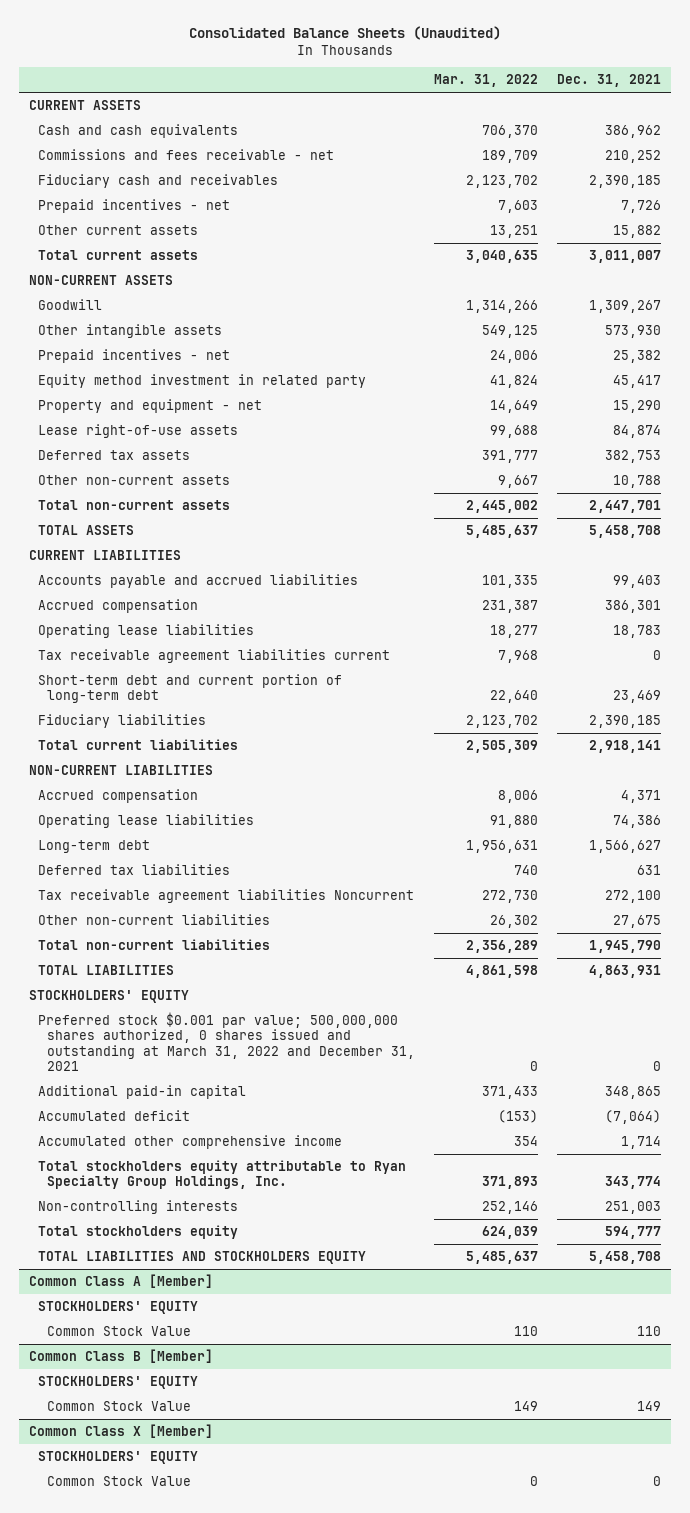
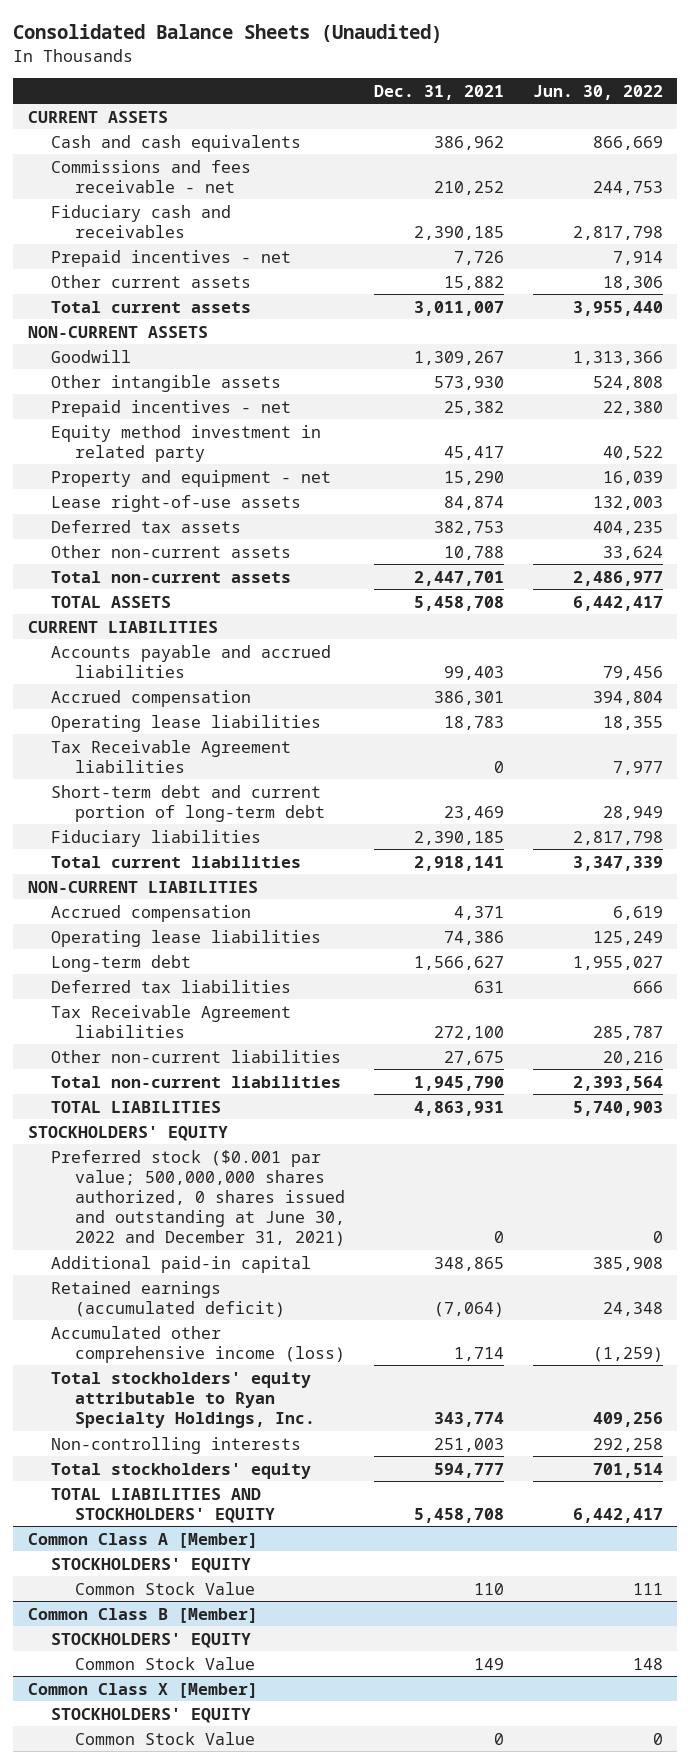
- | Mar. 31, 2022 | Dec. 31, 2021
+ | Dec. 31, 2021 | Jun. 30, 2022
- Tax receivable agreement liabilities current | 7,968 | 0
+ Tax Receivable Agreement liabilities | 0 | 7,977
- Tax receivable agreement liabilities Noncurrent | 272,730 | 272,100
+ Tax Receivable Agreement liabilities | 272,100 | 285,787
- Preferred stock $0.001 par value; 500,000,000 shares authorized, 0 shares issued and outstanding at March 31, 2022 and December 31, 2021 | 0 | 0
+ Preferred stock ($0.001 par value; 500,000,000 shares authorized, 0 shares issued and outstanding at June 30, 2022 and December 31, 2021) | 0 | 0
- Accumulated deficit | (153) | (7,064)
- Accumulated other comprehensive income | 354 | 1,714
- Total stockholders equity attributable to Ryan Specialty Group Holdings, Inc. | 371,893 | 343,774
+ Retained earnings (accumulated deficit) | (7,064) | 24,348
+ Accumulated other comprehensive income (loss) | 1,714 | (1,259)
+ Total stockholders' equity attributable to Ryan Specialty Holdings, Inc. | 343,774 | 409,256
- Total stockholders equity | 624,039 | 594,777
- TOTAL LIABILITIES AND STOCKHOLDERS EQUITY | 5,485,637 | 5,458,708
+ Total stockholders' equity | 594,777 | 701,514
+ TOTAL LIABILITIES AND STOCKHOLDERS' EQUITY | 5,458,708 | 6,442,417

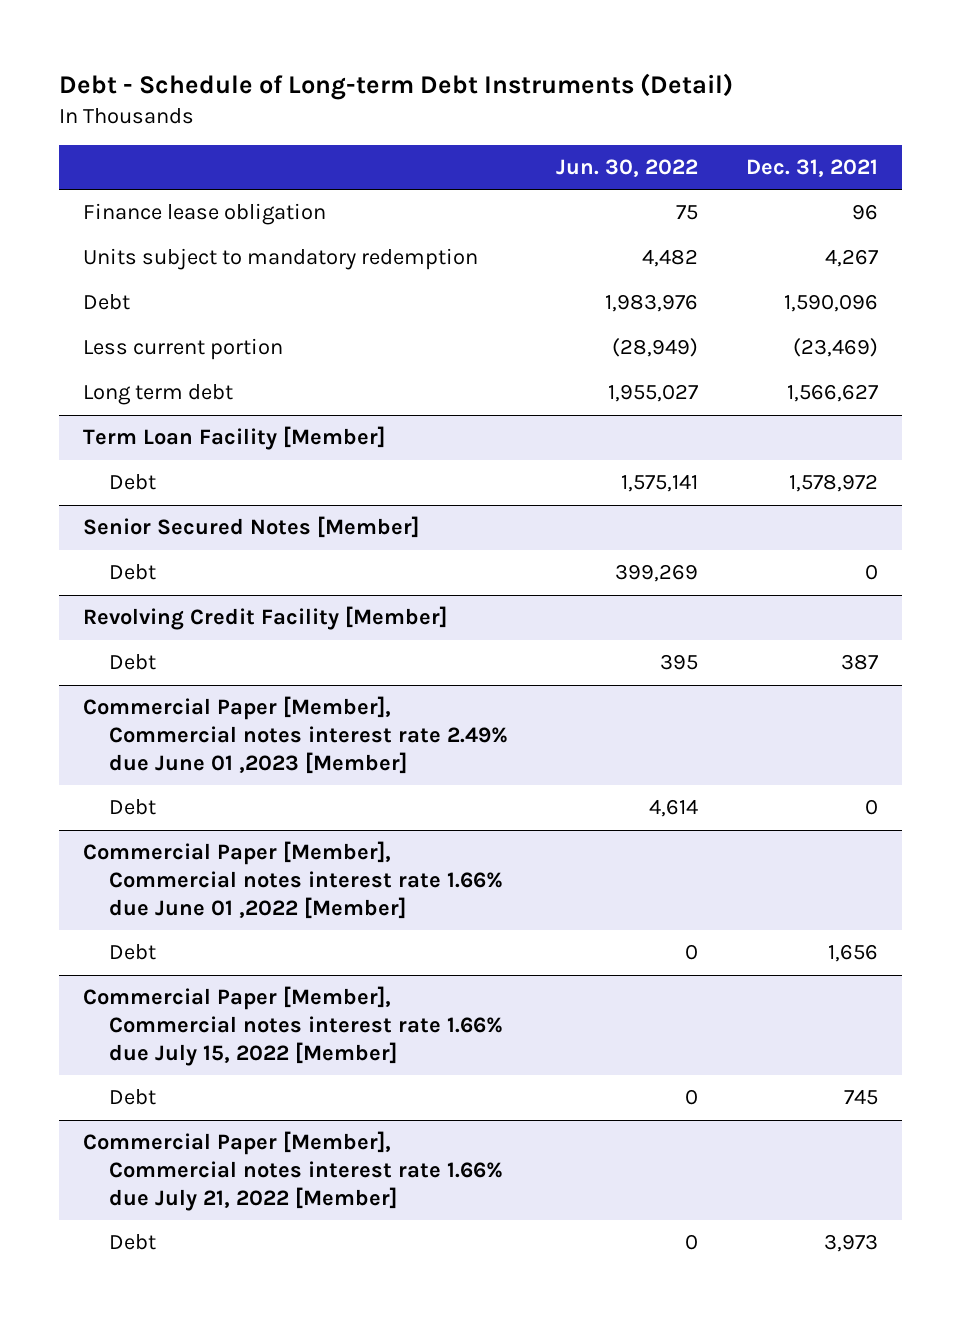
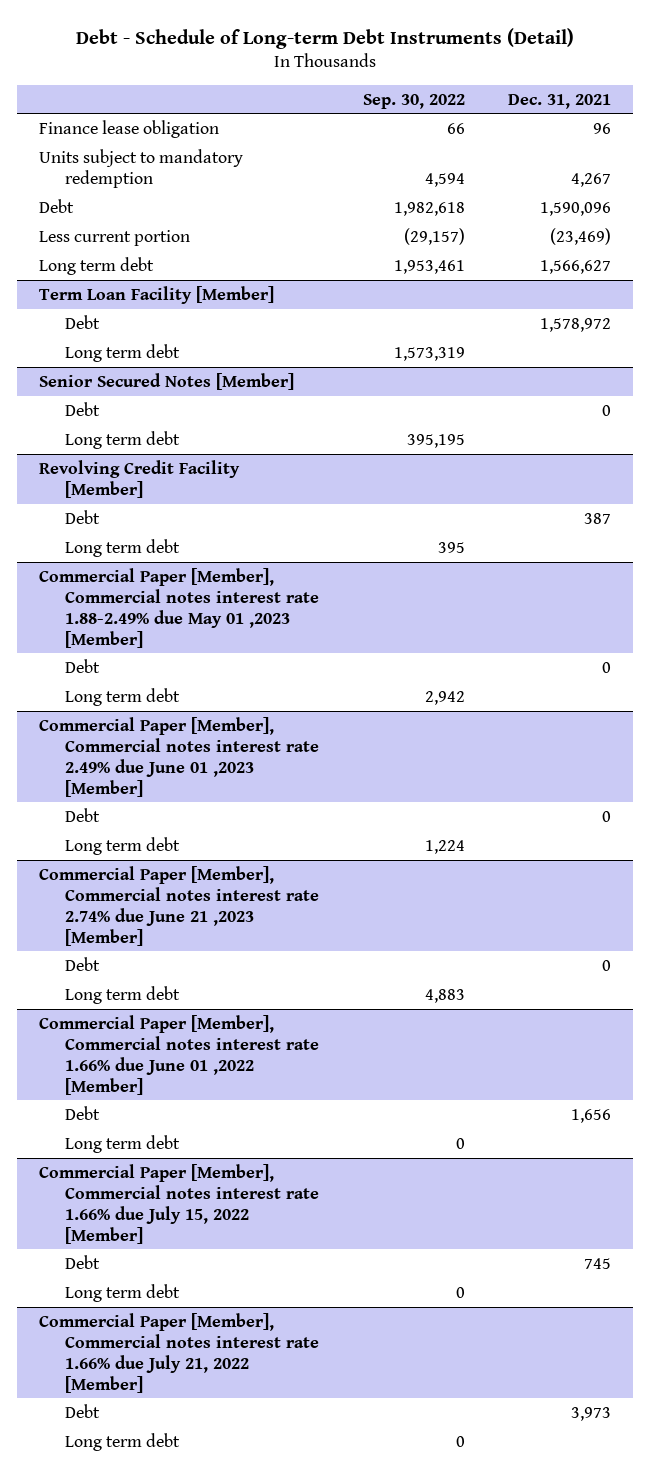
- | Jun. 30, 2022 | Dec. 31, 2021
+ | Sep. 30, 2022 | Dec. 31, 2021
@ Term Loan Facility [Member]
+ Long term debt | 1,573,319 |
@ Senior Secured Notes [Member]
+ Long term debt | 395,195 |
@ Revolving Credit Facility [Member]
+ Long term debt | 395 |
+ Commercial Paper [Member], Commercial notes interest rate 1.88-2.49% due May 01 ,2023 [Member]
+ Debt | | 0
+ Long term debt | 2,942 |
@ Commercial Paper [Member], Commercial notes interest rate 2.49% due June 01 ,2023 [Member]
+ Long term debt | 1,224 |
+ Commercial Paper [Member], Commercial notes interest rate 2.74% due June 21 ,2023 [Member]
+ Debt | | 0
+ Long term debt | 4,883 |
@ Commercial Paper [Member], Commercial notes interest rate 1.66% due June 01 ,2022 [Member]
+ Long term debt | 0 |
@ Commercial Paper [Member], Commercial notes interest rate 1.66% due July 15, 2022 [Member]
+ Long term debt | 0 |
@ Commercial Paper [Member], Commercial notes interest rate 1.66% due July 21, 2022 [Member]
+ Long term debt | 0 |

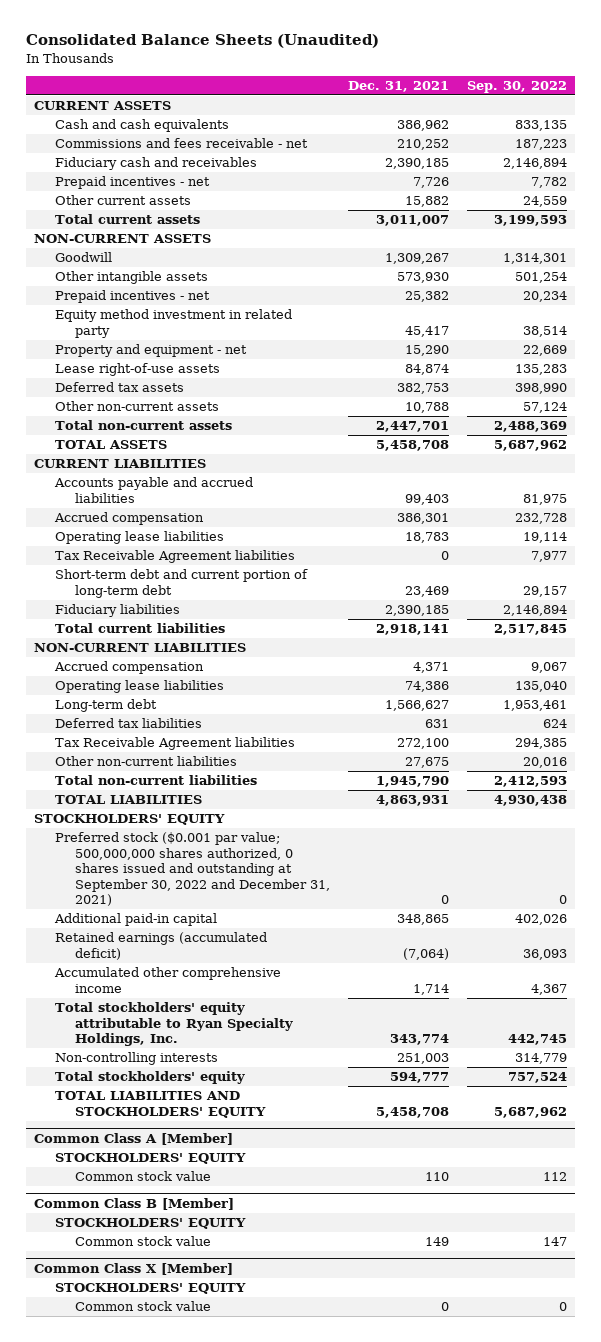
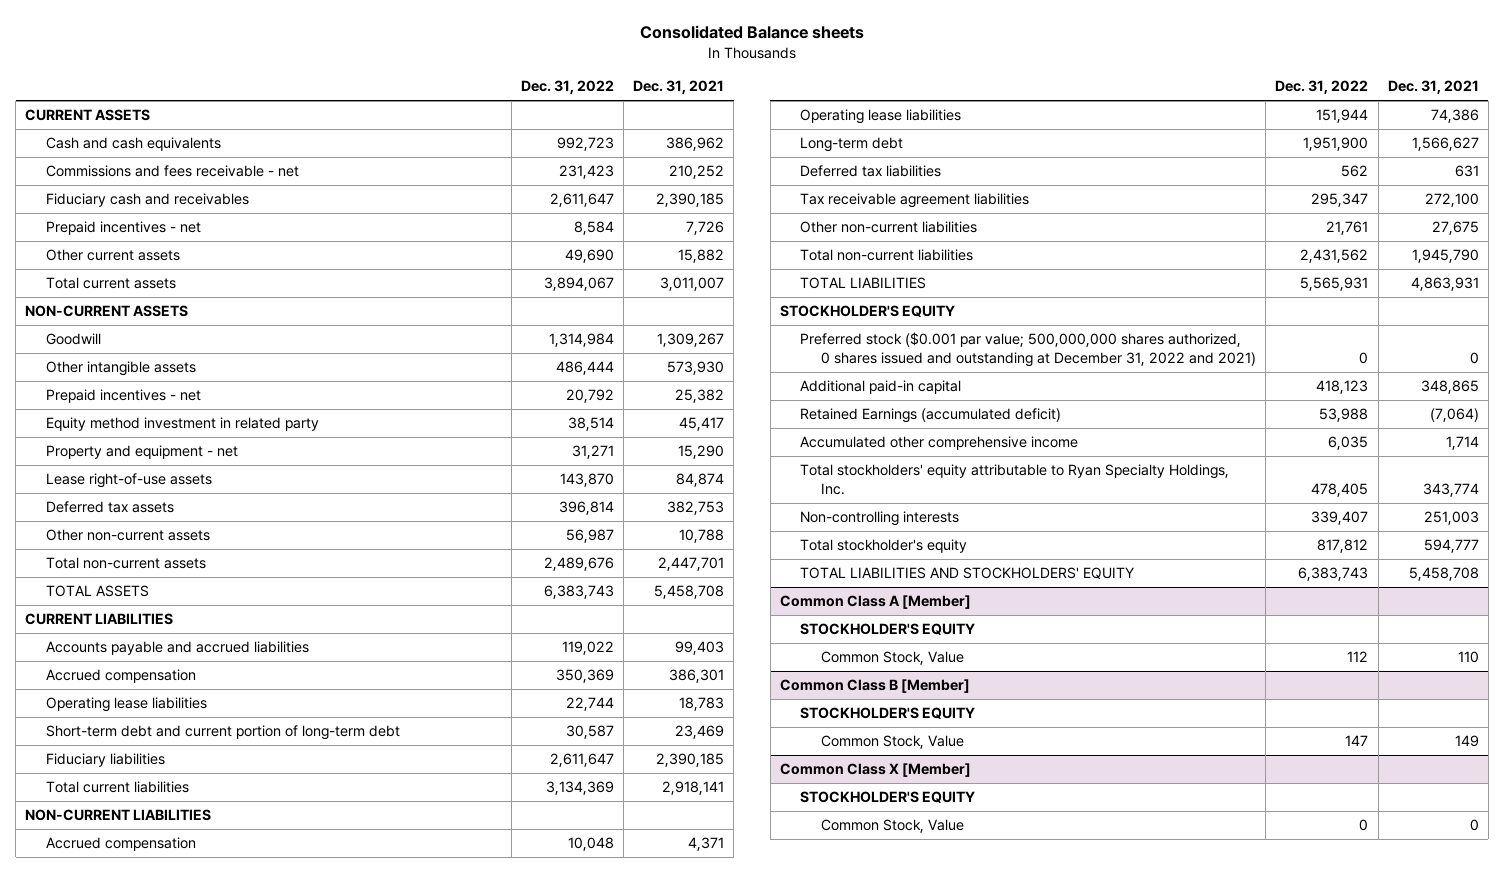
- Consolidated Balance Sheets (Unaudited)
+ Consolidated Balance sheets
- | Dec. 31, 2021 | Sep. 30, 2022
+ | Dec. 31, 2022 | Dec. 31, 2021
- Tax Receivable Agreement liabilities | 0 | 7,977
- Tax Receivable Agreement liabilities | 272,100 | 294,385
+ Tax receivable agreement liabilities | 295,347 | 272,100
- STOCKHOLDERS' EQUITY
- Preferred stock ($0.001 par value; 500,000,000 shares authorized, 0 shares issued and outstanding at September 30, 2022 and December 31, 2021) | 0 | 0
+ STOCKHOLDER'S EQUITY
+ Preferred stock ($0.001 par value; 500,000,000 shares authorized, 0 shares issued and outstanding at December 31, 2022 and 2021) | 0 | 0
- Retained earnings (accumulated deficit) | (7,064) | 36,093
+ Retained Earnings (accumulated deficit) | 53,988 | (7,064)
- Total stockholders' equity | 594,777 | 757,524
+ Total stockholder's equity | 817,812 | 594,777
@ Common Class A [Member]
- STOCKHOLDERS' EQUITY
- Common stock value | 110 | 112
+ STOCKHOLDER'S EQUITY
+ Common Stock, Value | 112 | 110
@ Common Class B [Member]
- STOCKHOLDERS' EQUITY
- Common stock value | 149 | 147
+ STOCKHOLDER'S EQUITY
+ Common Stock, Value | 147 | 149
@ Common Class X [Member]
- STOCKHOLDERS' EQUITY
- Common stock value | 0 | 0
+ STOCKHOLDER'S EQUITY
+ Common Stock, Value | 0 | 0

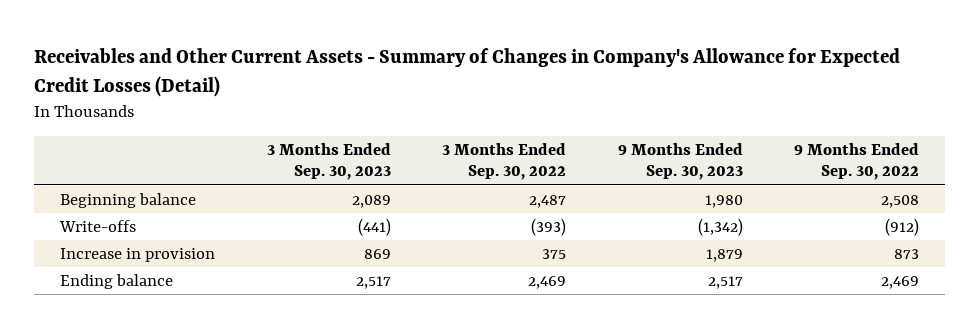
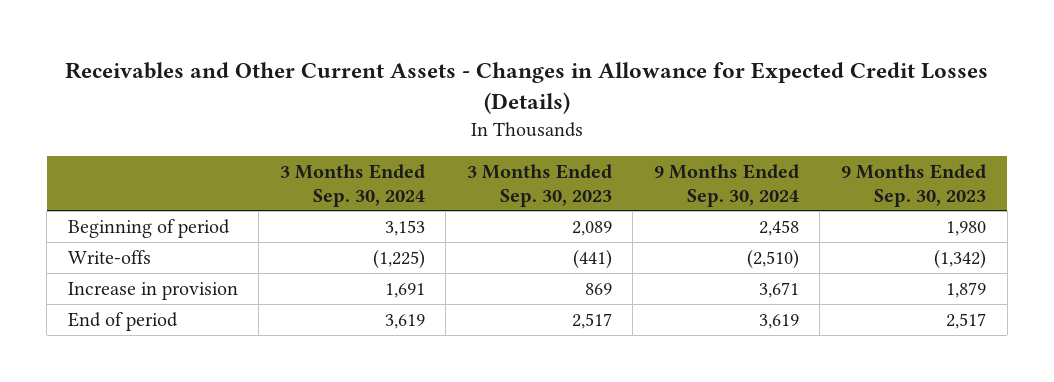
- Receivables and Other Current Assets - Summary of Changes in Company's Allowance for Expected Credit Losses (Detail)
+ Receivables and Other Current Assets - Changes in Allowance for Expected Credit Losses (Details)
- | 3 Months Ended Sep. 30, 2023 | 3 Months Ended Sep. 30, 2022 | 9 Months Ended Sep. 30, 2023 | 9 Months Ended Sep. 30, 2022
+ | 3 Months Ended Sep. 30, 2024 | 3 Months Ended Sep. 30, 2023 | 9 Months Ended Sep. 30, 2024 | 9 Months Ended Sep. 30, 2023
- Beginning balance | 2,089 | 2,487 | 1,980 | 2,508
+ Beginning of period | 3,153 | 2,089 | 2,458 | 1,980
- Ending balance | 2,517 | 2,469 | 2,517 | 2,469
+ End of period | 3,619 | 2,517 | 3,619 | 2,517

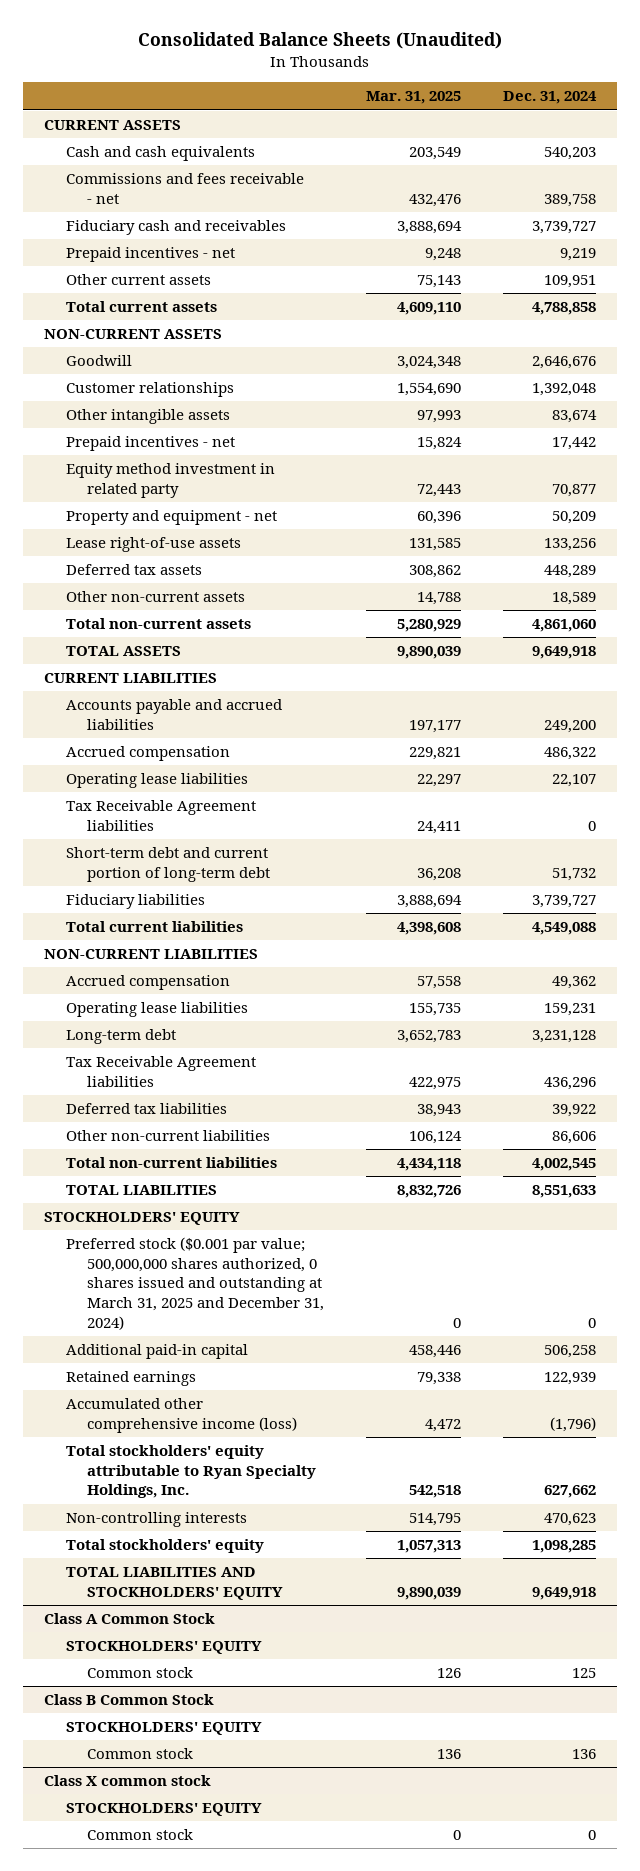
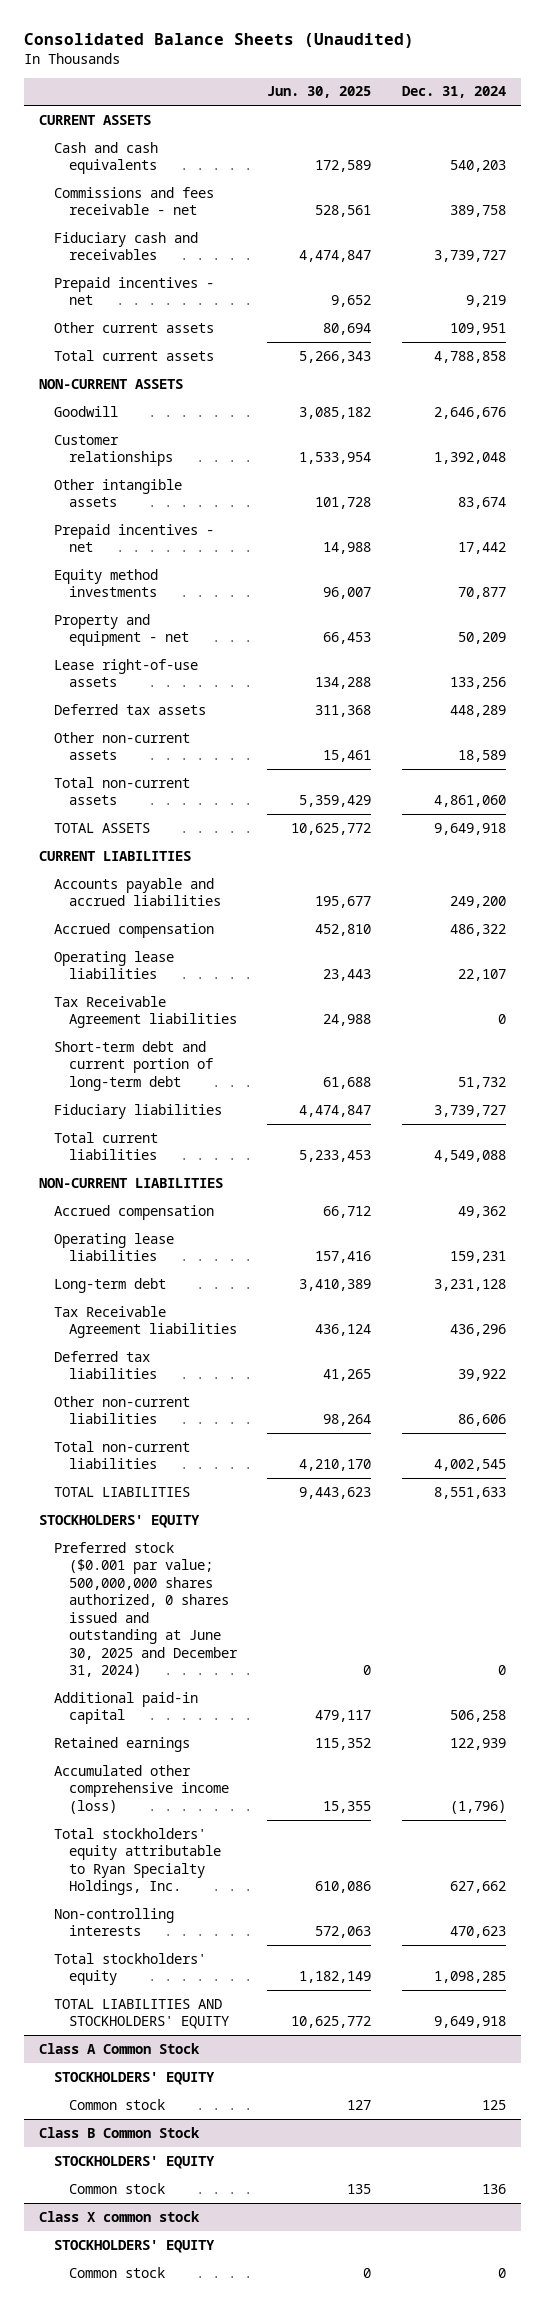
- | Mar. 31, 2025 | Dec. 31, 2024
+ | Jun. 30, 2025 | Dec. 31, 2024
- Equity method investment in related party | 72,443 | 70,877
+ Equity method investments | 96,007 | 70,877
- Preferred stock ($0.001 par value; 500,000,000 shares authorized, 0 shares issued and outstanding at March 31, 2025 and December 31, 2024) | 0 | 0
+ Preferred stock ($0.001 par value; 500,000,000 shares authorized, 0 shares issued and outstanding at June 30, 2025 and December 31, 2024) | 0 | 0

